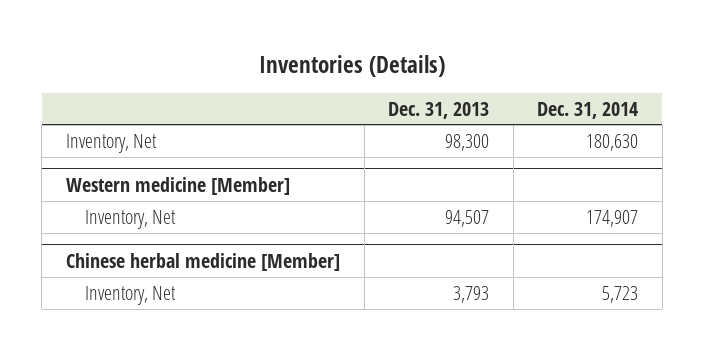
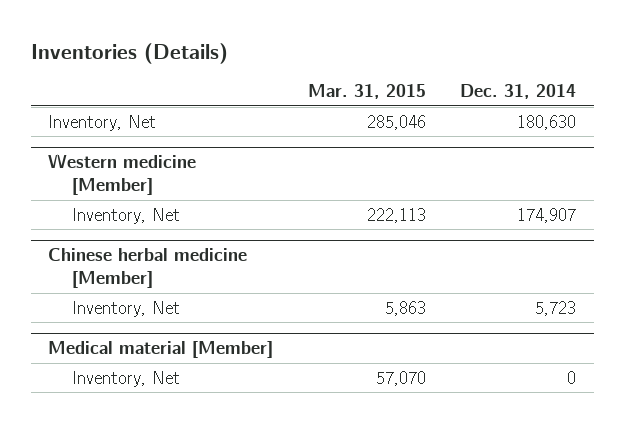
- | Dec. 31, 2013 | Dec. 31, 2014
+ | Mar. 31, 2015 | Dec. 31, 2014
+ Medical material [Member]
+ Inventory, Net | 57,070 | 0

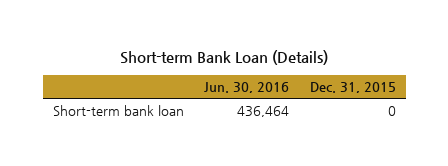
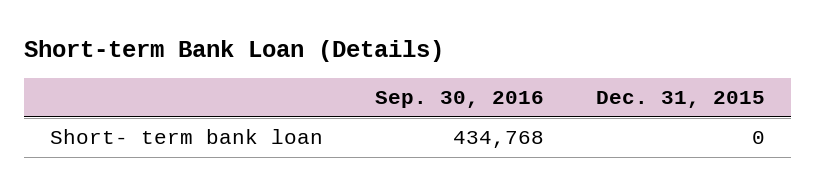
- | Jun. 30, 2016 | Dec. 31, 2015
+ | Sep. 30, 2016 | Dec. 31, 2015
- Short-term bank loan | 436,464 | 0
+ Short- term bank loan | 434,768 | 0

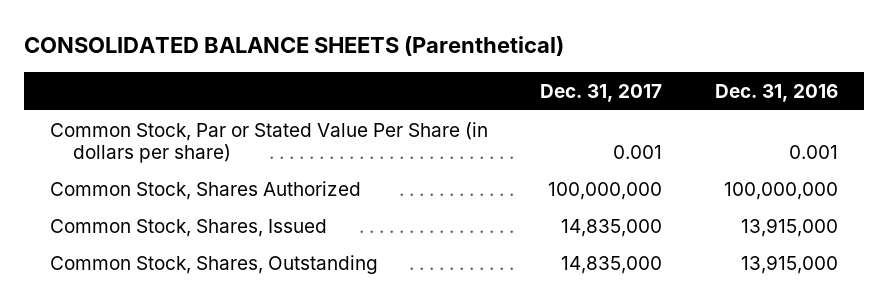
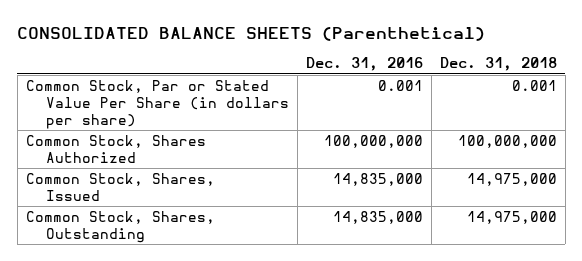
- | Dec. 31, 2017 | Dec. 31, 2016
+ | Dec. 31, 2016 | Dec. 31, 2018
- Common Stock, Shares, Issued | 14,835,000 | 13,915,000
- Common Stock, Shares, Outstanding | 14,835,000 | 13,915,000
+ Common Stock, Shares, Issued | 14,835,000 | 14,975,000
+ Common Stock, Shares, Outstanding | 14,835,000 | 14,975,000

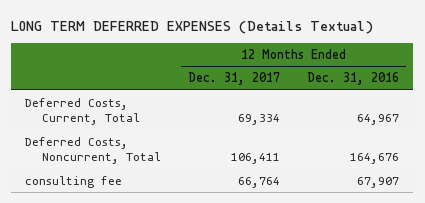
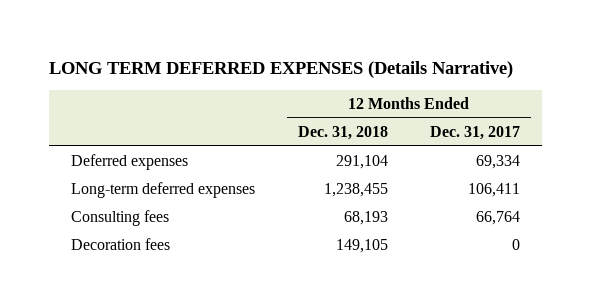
- LONG TERM DEFERRED EXPENSES (Details Textual)
+ LONG TERM DEFERRED EXPENSES (Details Narrative)
- | 12 Months Ended Dec. 31, 2017 | 12 Months Ended Dec. 31, 2016
+ | 12 Months Ended Dec. 31, 2018 | 12 Months Ended Dec. 31, 2017
- Deferred Costs, Current, Total | 69,334 | 64,967
- Deferred Costs, Noncurrent, Total | 106,411 | 164,676
- consulting fee | 66,764 | 67,907
+ Deferred expenses | 291,104 | 69,334
+ Long-term deferred expenses | 1,238,455 | 106,411
+ Consulting fees | 68,193 | 66,764
+ Decoration fees | 149,105 | 0

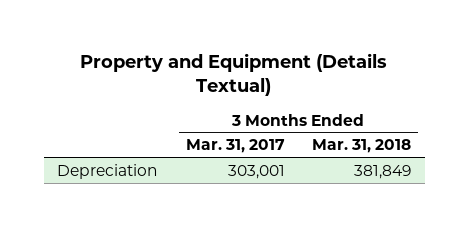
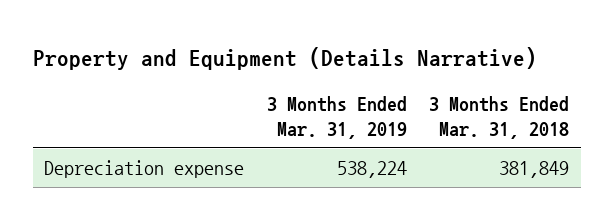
- Property and Equipment (Details Textual)
+ Property and Equipment (Details Narrative)
- | 3 Months Ended Mar. 31, 2017 | 3 Months Ended Mar. 31, 2018
+ | 3 Months Ended Mar. 31, 2019 | 3 Months Ended Mar. 31, 2018
- Depreciation | 303,001 | 381,849
+ Depreciation expense | 538,224 | 381,849

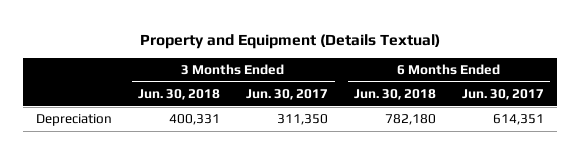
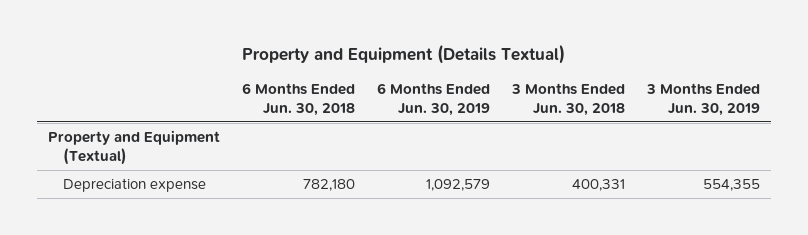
- | 3 Months Ended Jun. 30, 2018 | 3 Months Ended Jun. 30, 2017 | 6 Months Ended Jun. 30, 2018 | 6 Months Ended Jun. 30, 2017
+ | 6 Months Ended Jun. 30, 2018 | 6 Months Ended Jun. 30, 2019 | 3 Months Ended Jun. 30, 2018 | 3 Months Ended Jun. 30, 2019
- Depreciation | 400,331 | 311,350 | 782,180 | 614,351
+ Property and Equipment (Textual)
+ Depreciation expense | 782,180 | 1,092,579 | 400,331 | 554,355

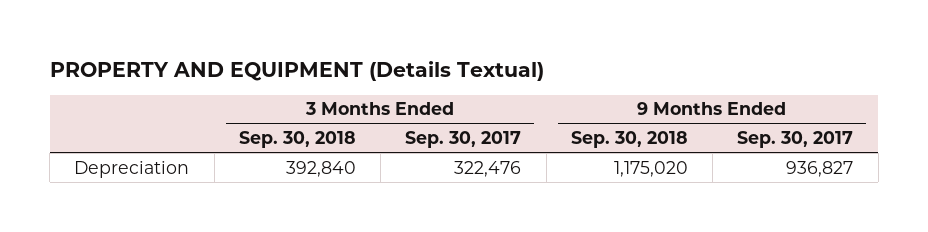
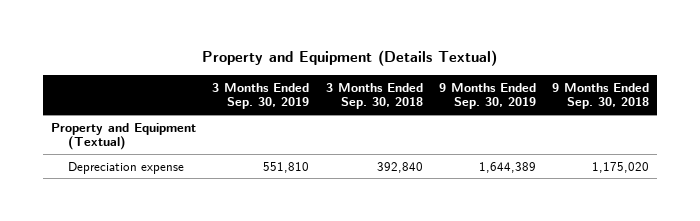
- PROPERTY AND EQUIPMENT (Details Textual)
+ Property and Equipment (Details Textual)
- | 3 Months Ended Sep. 30, 2018 | 3 Months Ended Sep. 30, 2017 | 9 Months Ended Sep. 30, 2018 | 9 Months Ended Sep. 30, 2017
+ | 3 Months Ended Sep. 30, 2019 | 3 Months Ended Sep. 30, 2018 | 9 Months Ended Sep. 30, 2019 | 9 Months Ended Sep. 30, 2018
- Depreciation | 392,840 | 322,476 | 1,175,020 | 936,827
+ Property and Equipment (Textual)
+ Depreciation expense | 551,810 | 392,840 | 1,644,389 | 1,175,020

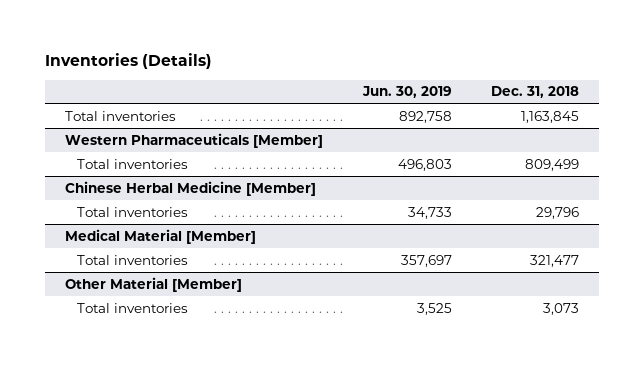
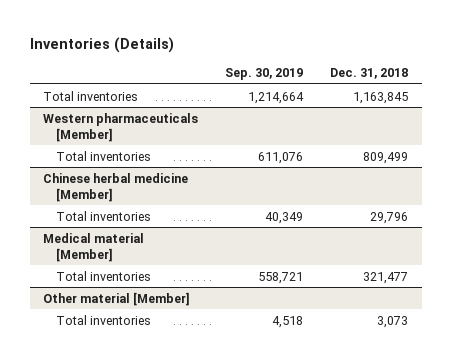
- | Jun. 30, 2019 | Dec. 31, 2018
+ | Sep. 30, 2019 | Dec. 31, 2018
- Western Pharmaceuticals [Member]
+ Western pharmaceuticals [Member]
- Chinese Herbal Medicine [Member]
+ Chinese herbal medicine [Member]
- Medical Material [Member]
+ Medical material [Member]
- Other Material [Member]
+ Other material [Member]

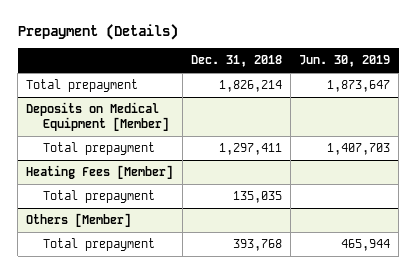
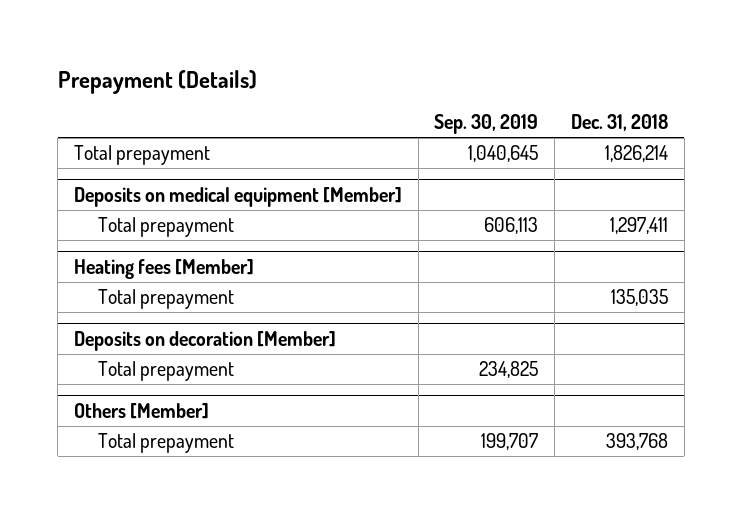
- | Dec. 31, 2018 | Jun. 30, 2019
+ | Sep. 30, 2019 | Dec. 31, 2018
- Deposits on Medical Equipment [Member]
+ Deposits on medical equipment [Member]
- Heating Fees [Member]
+ Heating fees [Member]
+ Deposits on decoration [Member]
+ Total prepayment | 234,825 |

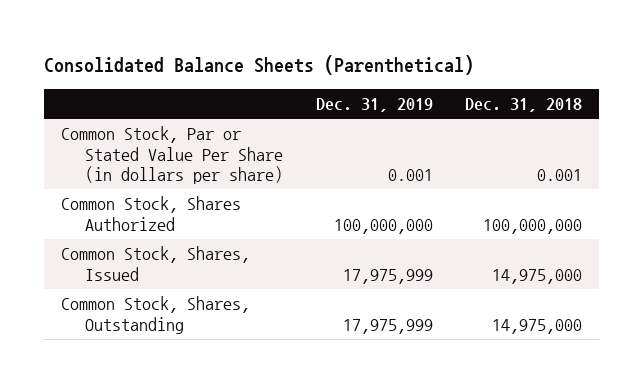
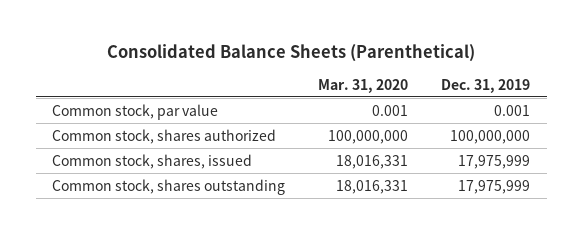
- | Dec. 31, 2019 | Dec. 31, 2018
+ | Mar. 31, 2020 | Dec. 31, 2019
- Common Stock, Par or Stated Value Per Share (in dollars per share) | 0.001 | 0.001
- Common Stock, Shares Authorized | 100,000,000 | 100,000,000
- Common Stock, Shares, Issued | 17,975,999 | 14,975,000
- Common Stock, Shares, Outstanding | 17,975,999 | 14,975,000
+ Common stock, par value | 0.001 | 0.001
+ Common stock, shares authorized | 100,000,000 | 100,000,000
+ Common stock, shares, issued | 18,016,331 | 17,975,999
+ Common stock, shares outstanding | 18,016,331 | 17,975,999

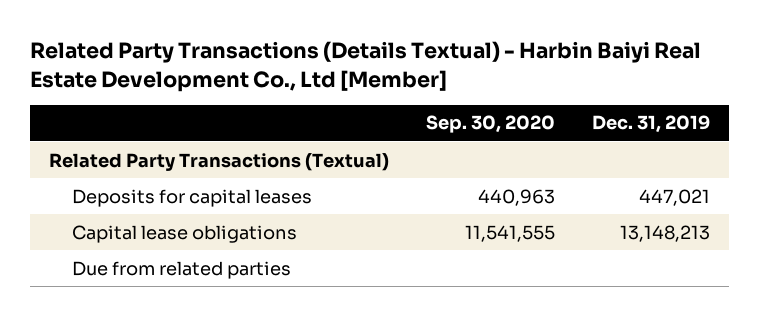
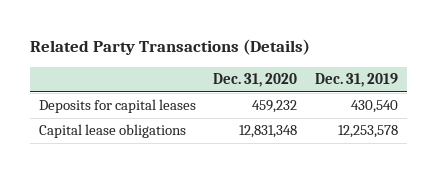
- Related Party Transactions (Details Textual) - Harbin Baiyi Real Estate Development Co., Ltd [Member]
+ Related Party Transactions (Details)
- | Sep. 30, 2020 | Dec. 31, 2019
+ | Dec. 31, 2020 | Dec. 31, 2019
- Related Party Transactions (Textual)
- Deposits for capital leases | 440,963 | 447,021
- Capital lease obligations | 11,541,555 | 13,148,213
- Due from related parties
+ Deposits for capital leases | 459,232 | 430,540
+ Capital lease obligations | 12,831,348 | 12,253,578

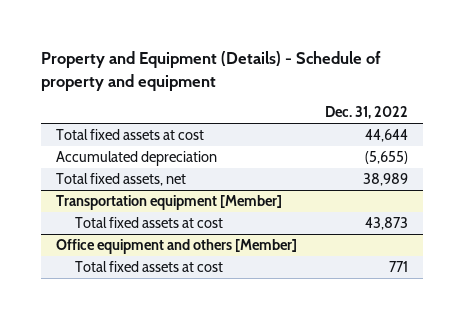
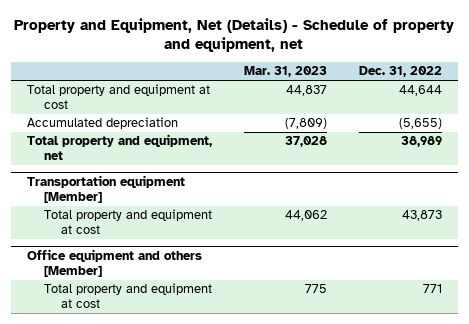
- Property and Equipment (Details) - Schedule of property and equipment
+ Property and Equipment, Net (Details) - Schedule of property and equipment, net
- | Dec. 31, 2022
+ | Mar. 31, 2023 | Dec. 31, 2022
- Total fixed assets at cost | 44,644
+ Total property and equipment at cost | 44,837 | 44,644
- Total fixed assets, net | 38,989
+ Total property and equipment, net | 37,028 | 38,989
@ Transportation equipment [Member]
- Total fixed assets at cost | 43,873
+ Total property and equipment at cost | 44,062 | 43,873
@ Office equipment and others [Member]
- Total fixed assets at cost | 771
+ Total property and equipment at cost | 775 | 771

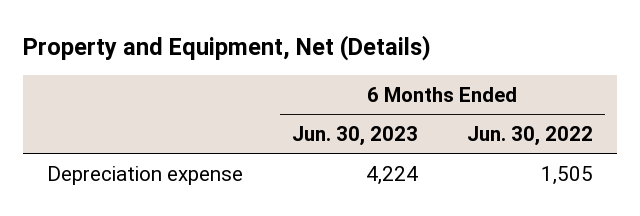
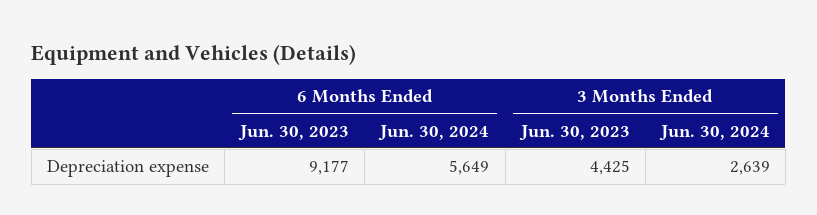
- Property and Equipment, Net (Details)
+ Equipment and Vehicles (Details)
- | 6 Months Ended Jun. 30, 2023 | 6 Months Ended Jun. 30, 2022
+ | 6 Months Ended Jun. 30, 2023 | 6 Months Ended Jun. 30, 2024 | 3 Months Ended Jun. 30, 2023 | 3 Months Ended Jun. 30, 2024
- Depreciation expense | 4,224 | 1,505
+ Depreciation expense | 9,177 | 5,649 | 4,425 | 2,639

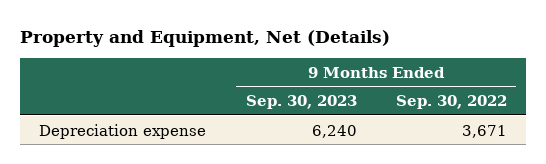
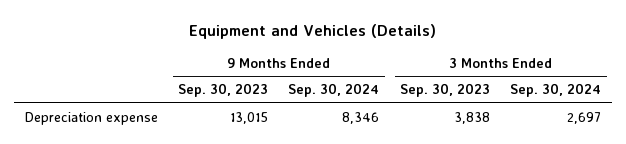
- Property and Equipment, Net (Details)
+ Equipment and Vehicles (Details)
- | 9 Months Ended Sep. 30, 2023 | 9 Months Ended Sep. 30, 2022
+ | 9 Months Ended Sep. 30, 2023 | 9 Months Ended Sep. 30, 2024 | 3 Months Ended Sep. 30, 2023 | 3 Months Ended Sep. 30, 2024
- Depreciation expense | 6,240 | 3,671
+ Depreciation expense | 13,015 | 8,346 | 3,838 | 2,697

